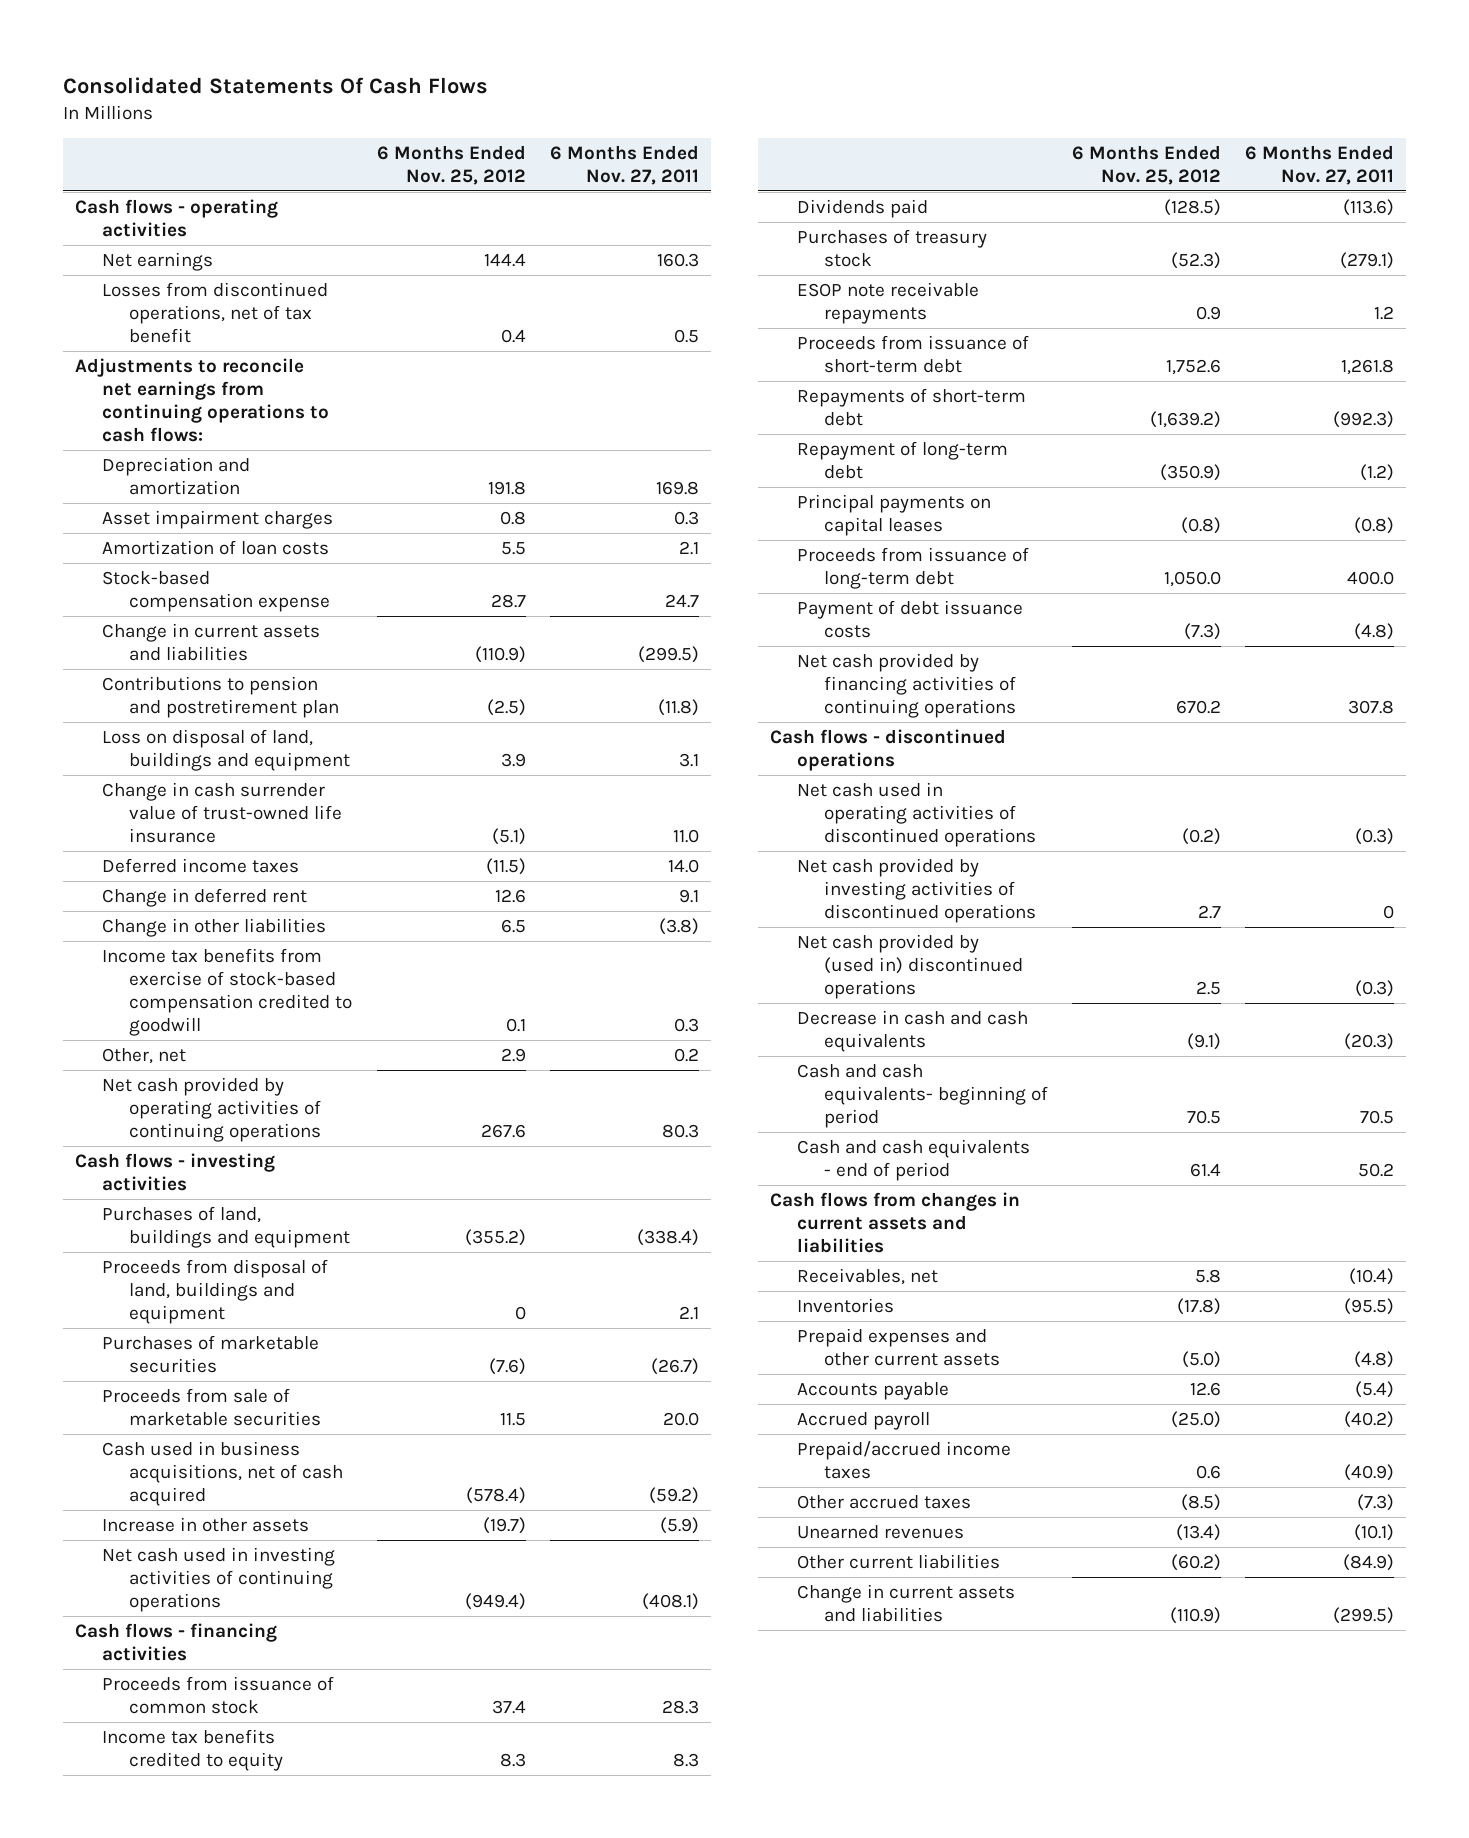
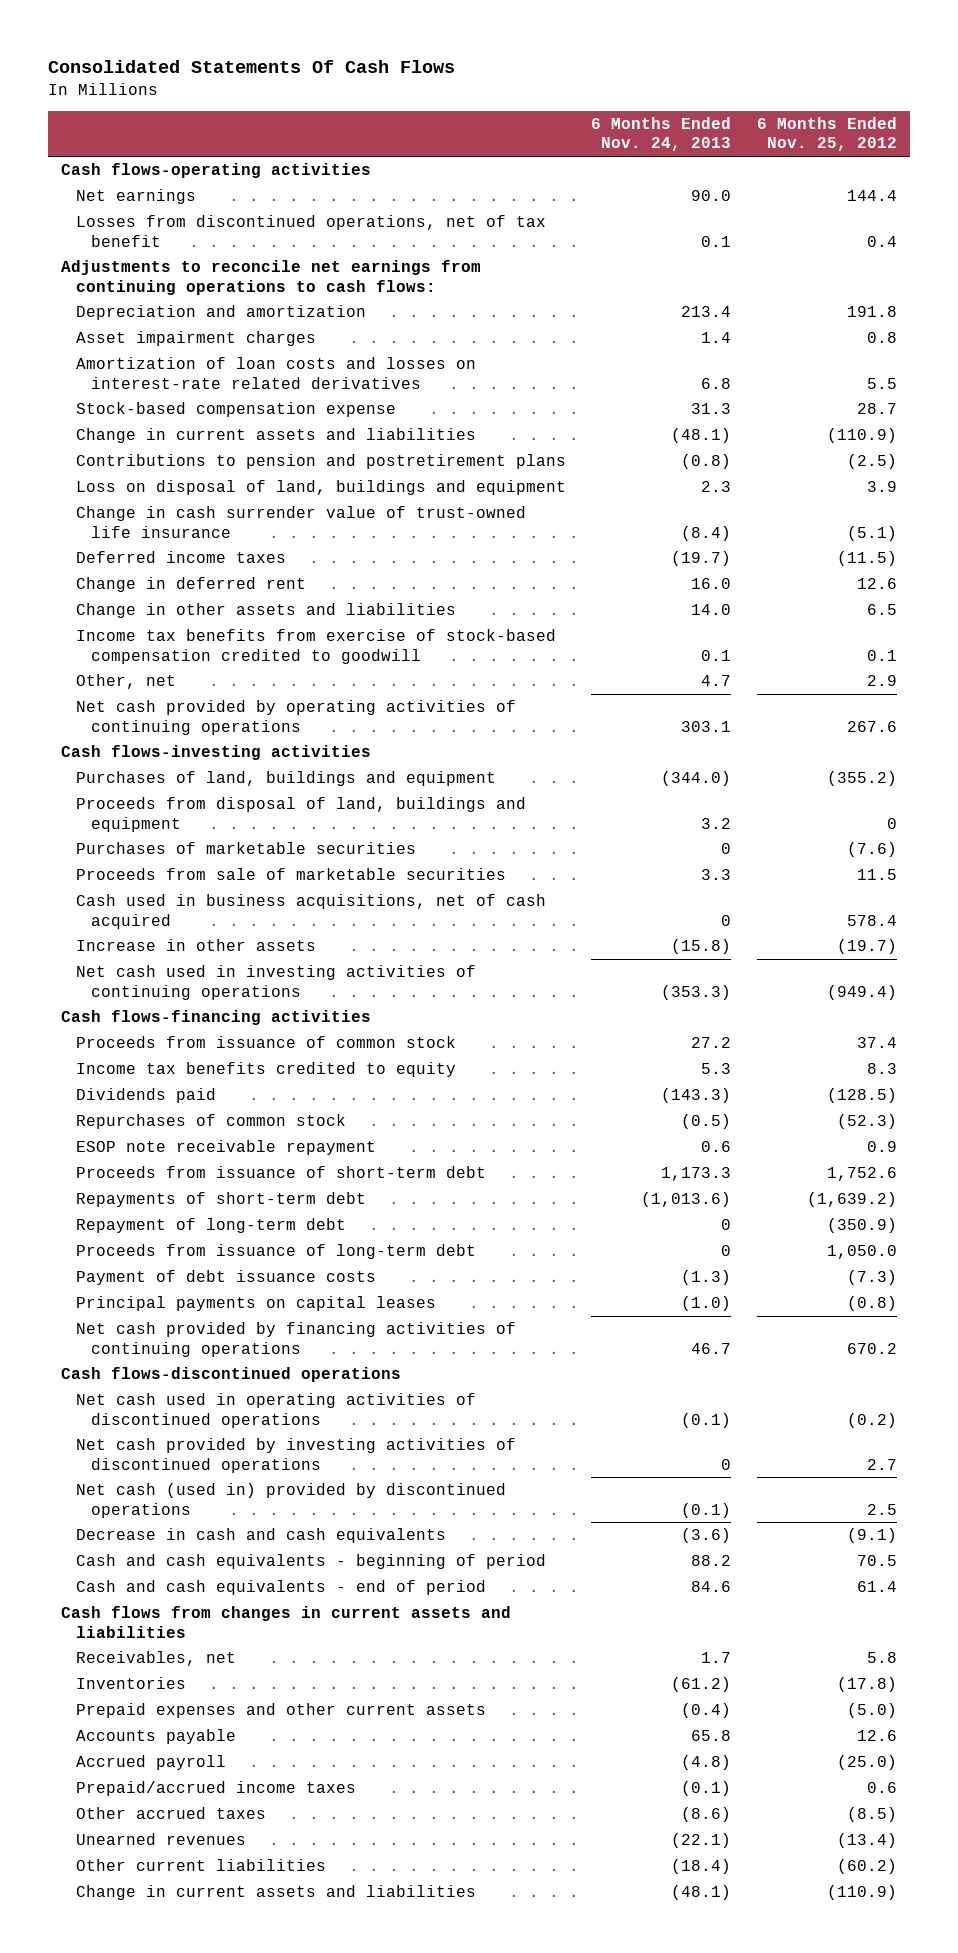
- | 6 Months Ended Nov. 25, 2012 | 6 Months Ended Nov. 27, 2011
+ | 6 Months Ended Nov. 24, 2013 | 6 Months Ended Nov. 25, 2012
- Cash flows - operating activities
+ Cash flows-operating activities
- Amortization of loan costs | 5.5 | 2.1
+ Amortization of loan costs and losses on interest-rate related derivatives | 6.8 | 5.5
- Contributions to pension and postretirement plan | (2.5) | (11.8)
+ Contributions to pension and postretirement plans | (0.8) | (2.5)
- Change in other liabilities | 6.5 | (3.8)
+ Change in other assets and liabilities | 14.0 | 6.5
- Cash flows - investing activities
+ Cash flows-investing activities
- Cash used in business acquisitions, net of cash acquired | (578.4) | (59.2)
+ Cash used in business acquisitions, net of cash acquired | 0 | 578.4
- Cash flows - financing activities
+ Cash flows-financing activities
- Purchases of treasury stock | (52.3) | (279.1)
- ESOP note receivable repayments | 0.9 | 1.2
+ Repurchases of common stock | (0.5) | (52.3)
+ ESOP note receivable repayment | 0.6 | 0.9
moved down: Principal payments on capital leases | (1.0) | (0.8)
- Cash flows - discontinued operations
+ Cash flows-discontinued operations
- Net cash provided by (used in) discontinued operations | 2.5 | (0.3)
+ Net cash (used in) provided by discontinued operations | (0.1) | 2.5
- Cash and cash equivalents- beginning of period | 70.5 | 70.5
+ Cash and cash equivalents - beginning of period | 88.2 | 70.5

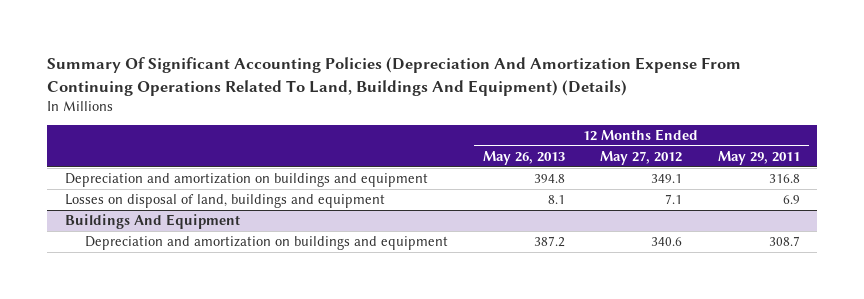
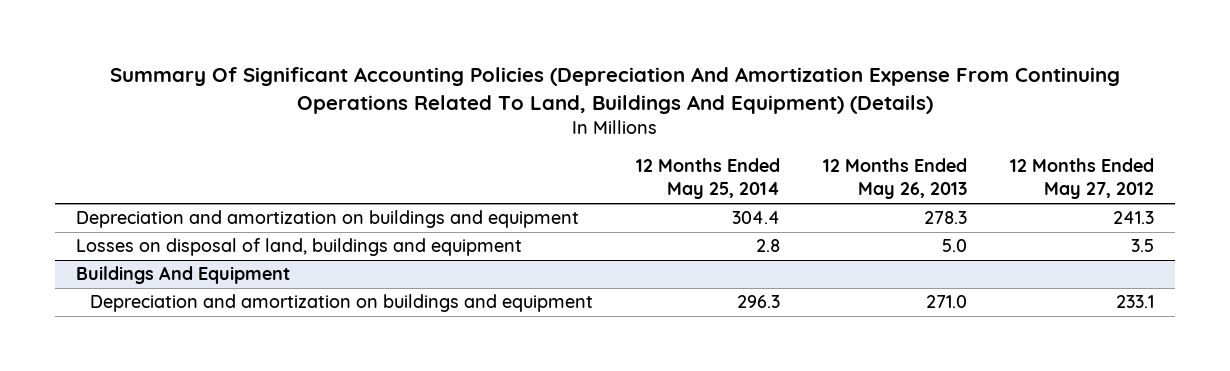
- | 12 Months Ended May 26, 2013 | 12 Months Ended May 27, 2012 | 12 Months Ended May 29, 2011
+ | 12 Months Ended May 25, 2014 | 12 Months Ended May 26, 2013 | 12 Months Ended May 27, 2012
- Depreciation and amortization on buildings and equipment | 394.8 | 349.1 | 316.8
- Losses on disposal of land, buildings and equipment | 8.1 | 7.1 | 6.9
+ Depreciation and amortization on buildings and equipment | 304.4 | 278.3 | 241.3
+ Losses on disposal of land, buildings and equipment | 2.8 | 5.0 | 3.5
@ Buildings And Equipment
- Depreciation and amortization on buildings and equipment | 387.2 | 340.6 | 308.7
+ Depreciation and amortization on buildings and equipment | 296.3 | 271.0 | 233.1

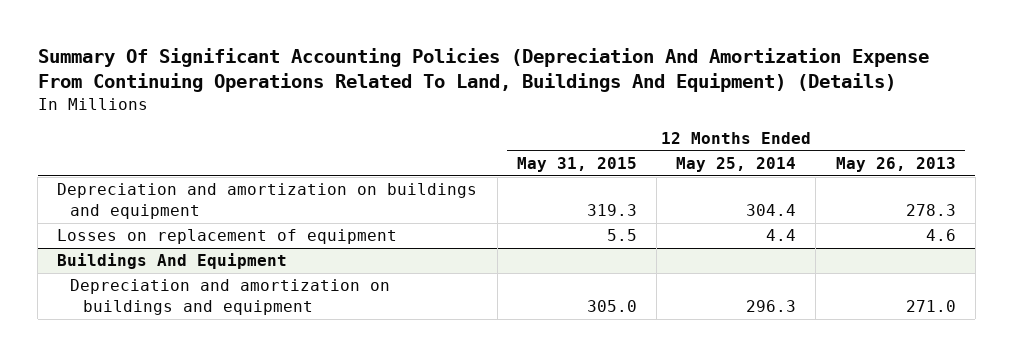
- | 12 Months Ended May 25, 2014 | 12 Months Ended May 26, 2013 | 12 Months Ended May 27, 2012
+ | 12 Months Ended May 31, 2015 | 12 Months Ended May 25, 2014 | 12 Months Ended May 26, 2013
- Losses on disposal of land, buildings and equipment | 2.8 | 5.0 | 3.5
+ Losses on replacement of equipment | 5.5 | 4.4 | 4.6

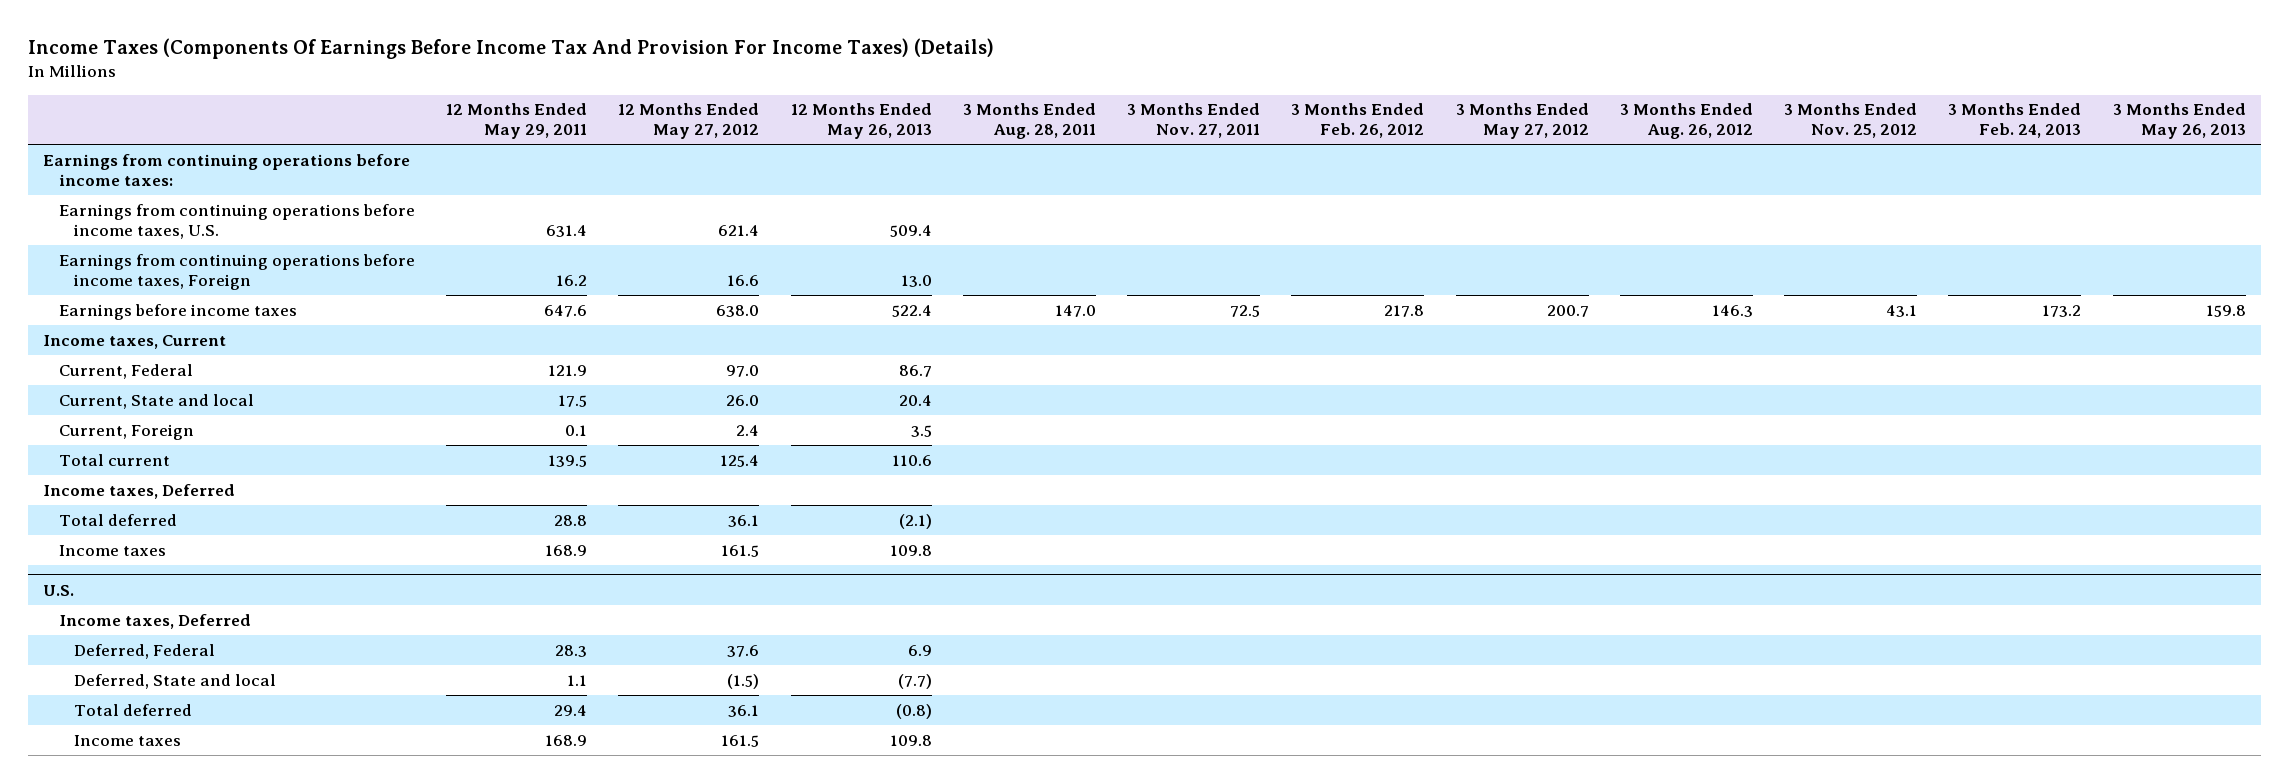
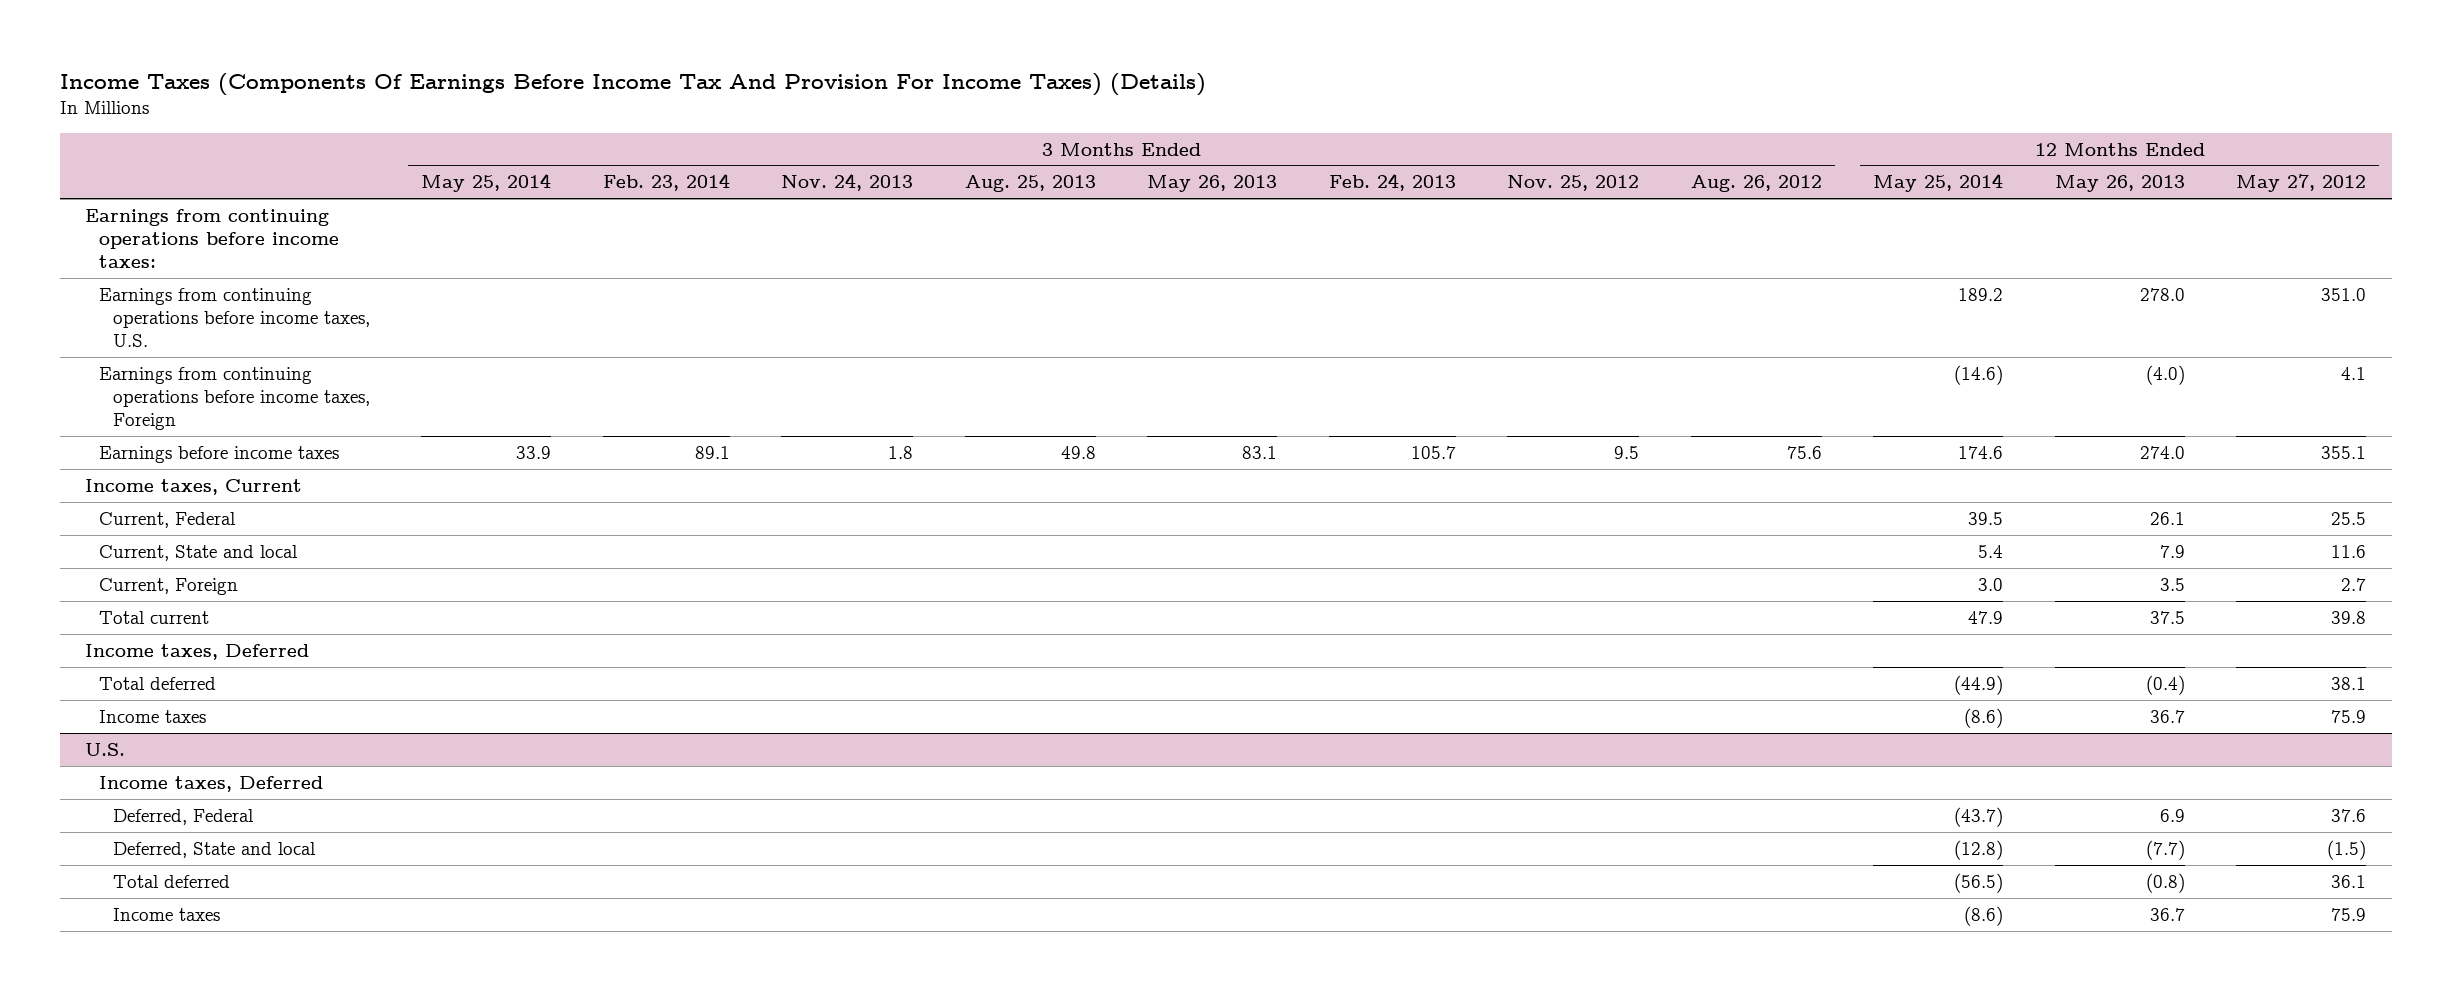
- | 12 Months Ended May 29, 2011 | 12 Months Ended May 27, 2012 | 12 Months Ended May 26, 2013 | 3 Months Ended Aug. 28, 2011 | 3 Months Ended Nov. 27, 2011 | 3 Months Ended Feb. 26, 2012 | 3 Months Ended May 27, 2012 | 3 Months Ended Aug. 26, 2012 | 3 Months Ended Nov. 25, 2012 | 3 Months Ended Feb. 24, 2013 | 3 Months Ended May 26, 2013
+ | 3 Months Ended May 25, 2014 | 3 Months Ended Feb. 23, 2014 | 3 Months Ended Nov. 24, 2013 | 3 Months Ended Aug. 25, 2013 | 3 Months Ended May 26, 2013 | 3 Months Ended Feb. 24, 2013 | 3 Months Ended Nov. 25, 2012 | 3 Months Ended Aug. 26, 2012 | 12 Months Ended May 25, 2014 | 12 Months Ended May 26, 2013 | 12 Months Ended May 27, 2012
- Earnings from continuing operations before income taxes, U.S. | 631.4 | 621.4 | 509.4 | | | | | | | |
- Earnings from continuing operations before income taxes, Foreign | 16.2 | 16.6 | 13.0 | | | | | | | |
- Earnings before income taxes | 647.6 | 638.0 | 522.4 | 147.0 | 72.5 | 217.8 | 200.7 | 146.3 | 43.1 | 173.2 | 159.8
+ Earnings from continuing operations before income taxes, U.S. | | | | | | | | | 189.2 | 278.0 | 351.0
+ Earnings from continuing operations before income taxes, Foreign | | | | | | | | | (14.6) | (4.0) | 4.1
+ Earnings before income taxes | 33.9 | 89.1 | 1.8 | 49.8 | 83.1 | 105.7 | 9.5 | 75.6 | 174.6 | 274.0 | 355.1
- Current, Federal | 121.9 | 97.0 | 86.7 | | | | | | | |
- Current, State and local | 17.5 | 26.0 | 20.4 | | | | | | | |
- Current, Foreign | 0.1 | 2.4 | 3.5 | | | | | | | |
- Total current | 139.5 | 125.4 | 110.6 | | | | | | | |
+ Current, Federal | | | | | | | | | 39.5 | 26.1 | 25.5
+ Current, State and local | | | | | | | | | 5.4 | 7.9 | 11.6
+ Current, Foreign | | | | | | | | | 3.0 | 3.5 | 2.7
+ Total current | | | | | | | | | 47.9 | 37.5 | 39.8
- Total deferred | 28.8 | 36.1 | (2.1) | | | | | | | |
- Income taxes | 168.9 | 161.5 | 109.8 | | | | | | | |
+ Total deferred | | | | | | | | | (44.9) | (0.4) | 38.1
+ Income taxes | | | | | | | | | (8.6) | 36.7 | 75.9
@ U.S.
- Income taxes | 168.9 | 161.5 | 109.8 | | | | | | | |
+ Income taxes | | | | | | | | | (8.6) | 36.7 | 75.9

